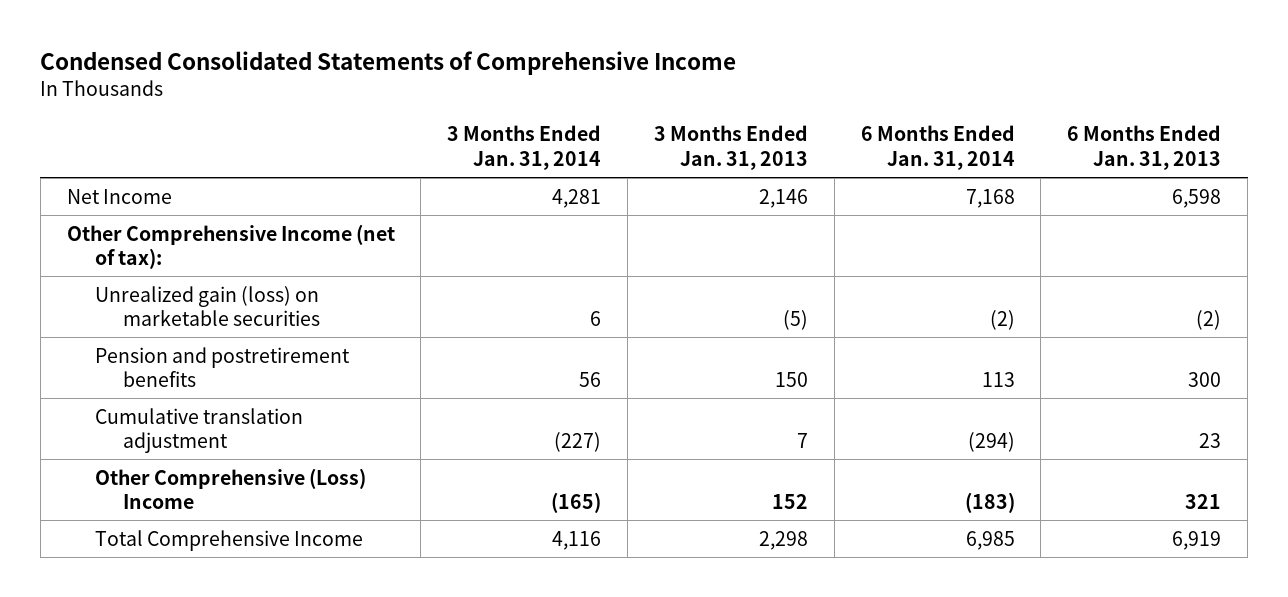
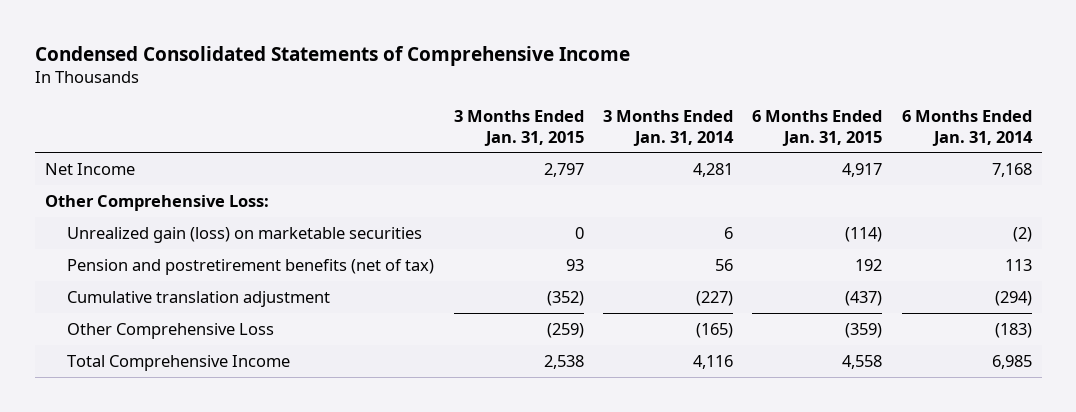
- | 3 Months Ended Jan. 31, 2014 | 3 Months Ended Jan. 31, 2013 | 6 Months Ended Jan. 31, 2014 | 6 Months Ended Jan. 31, 2013
+ | 3 Months Ended Jan. 31, 2015 | 3 Months Ended Jan. 31, 2014 | 6 Months Ended Jan. 31, 2015 | 6 Months Ended Jan. 31, 2014
- Other Comprehensive Income (net of tax):
+ Other Comprehensive Loss:
- Pension and postretirement benefits | 56 | 150 | 113 | 300
+ Pension and postretirement benefits (net of tax) | 93 | 56 | 192 | 113
- Other Comprehensive (Loss) Income | (165) | 152 | (183) | 321
+ Other Comprehensive Loss | (259) | (165) | (359) | (183)

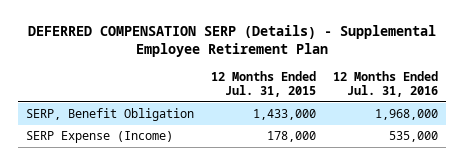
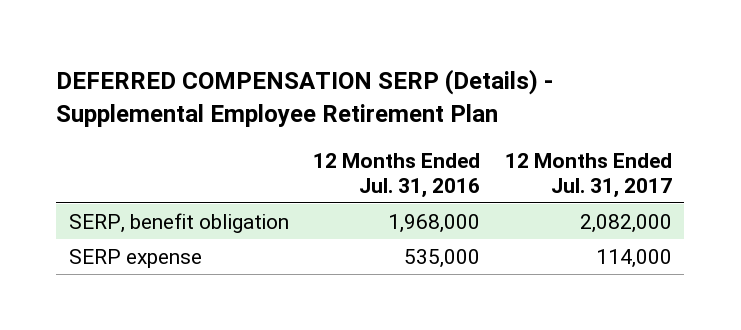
- | 12 Months Ended Jul. 31, 2015 | 12 Months Ended Jul. 31, 2016
+ | 12 Months Ended Jul. 31, 2016 | 12 Months Ended Jul. 31, 2017
- SERP, Benefit Obligation | 1,433,000 | 1,968,000
- SERP Expense (Income) | 178,000 | 535,000
+ SERP, benefit obligation | 1,968,000 | 2,082,000
+ SERP expense | 535,000 | 114,000

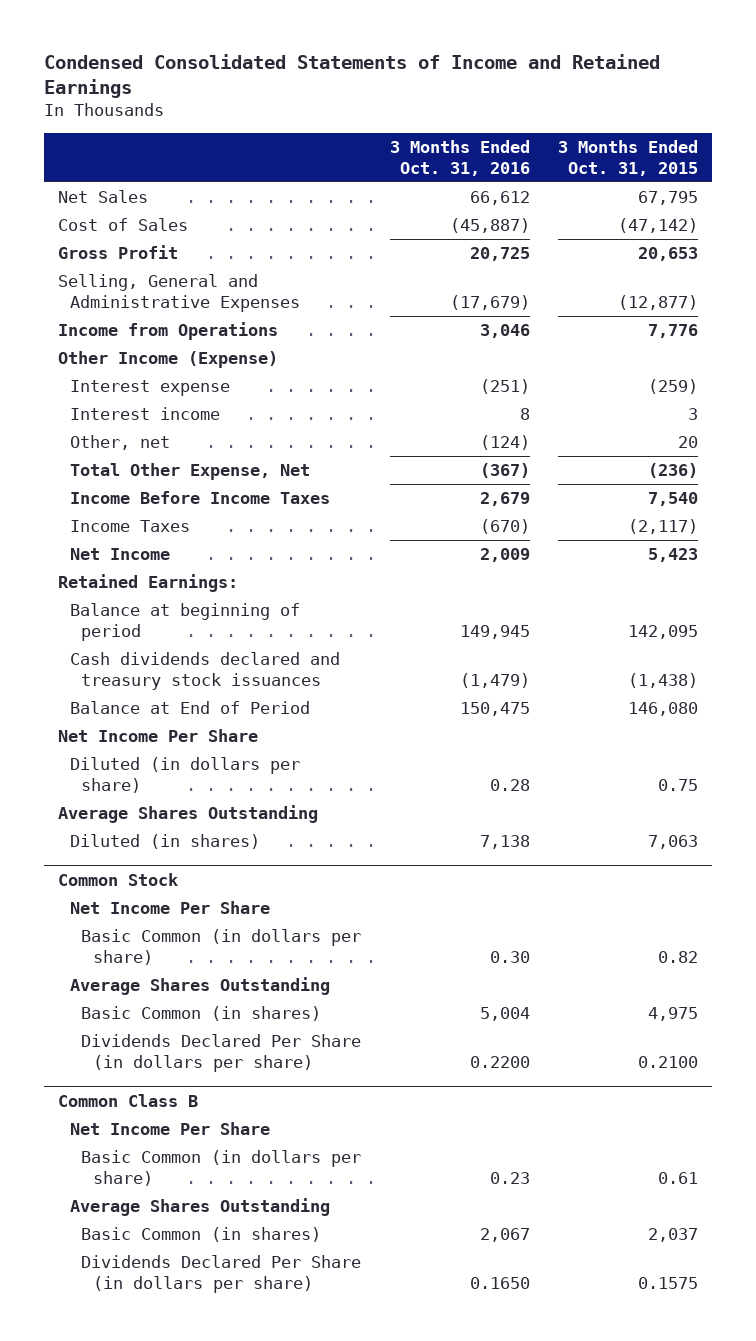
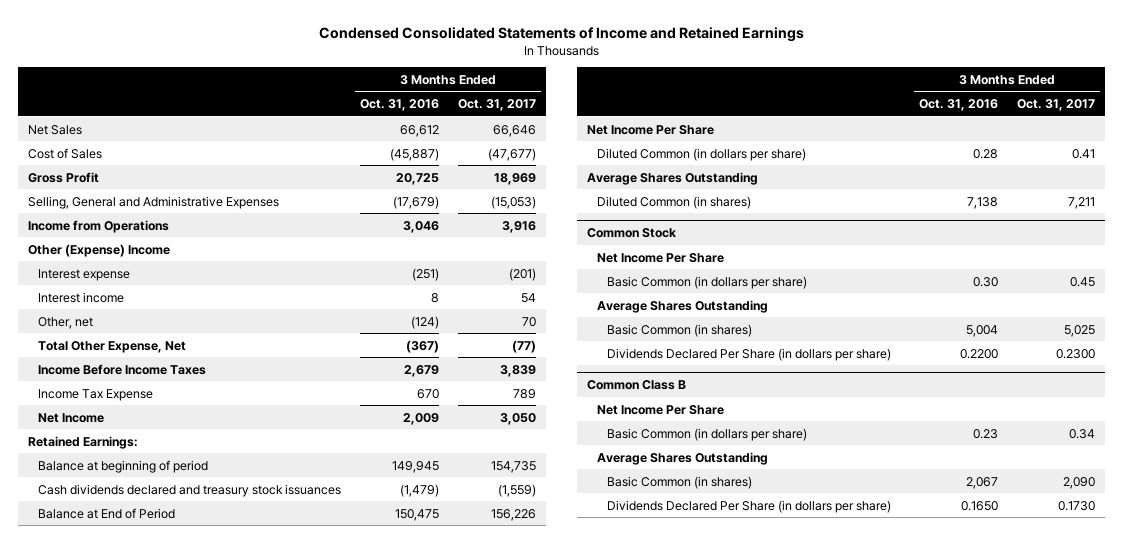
- | 3 Months Ended Oct. 31, 2016 | 3 Months Ended Oct. 31, 2015
+ | 3 Months Ended Oct. 31, 2016 | 3 Months Ended Oct. 31, 2017
- Other Income (Expense)
+ Other (Expense) Income
- Income Taxes | (670) | (2,117)
+ Income Tax Expense | 670 | 789
- Diluted (in dollars per share) | 0.28 | 0.75
+ Diluted Common (in dollars per share) | 0.28 | 0.41
- Diluted (in shares) | 7,138 | 7,063
+ Diluted Common (in shares) | 7,138 | 7,211

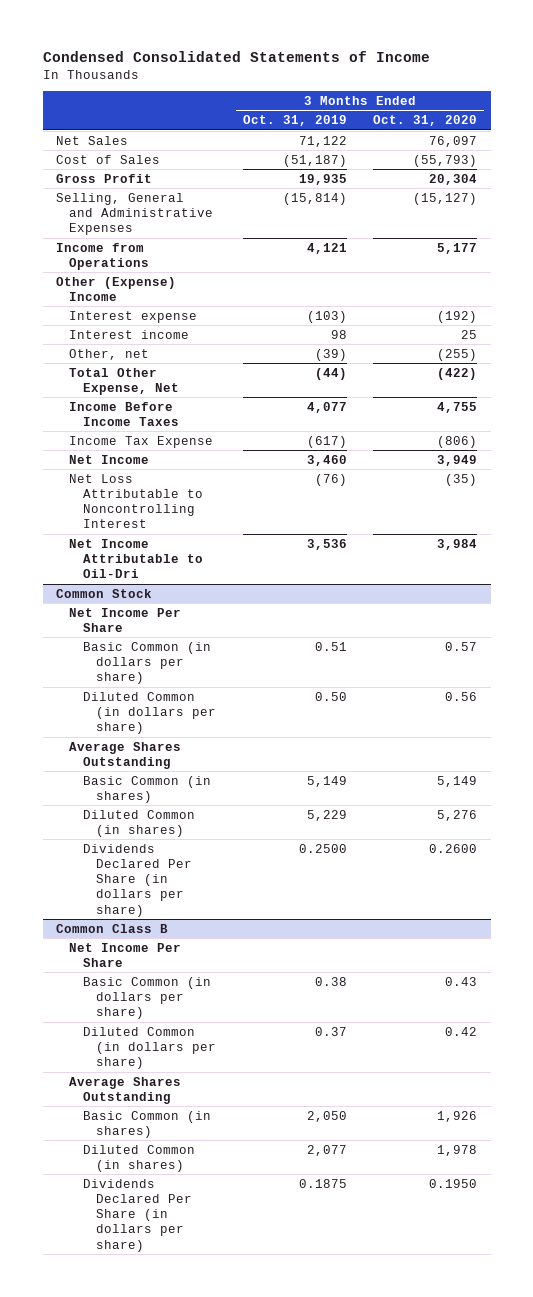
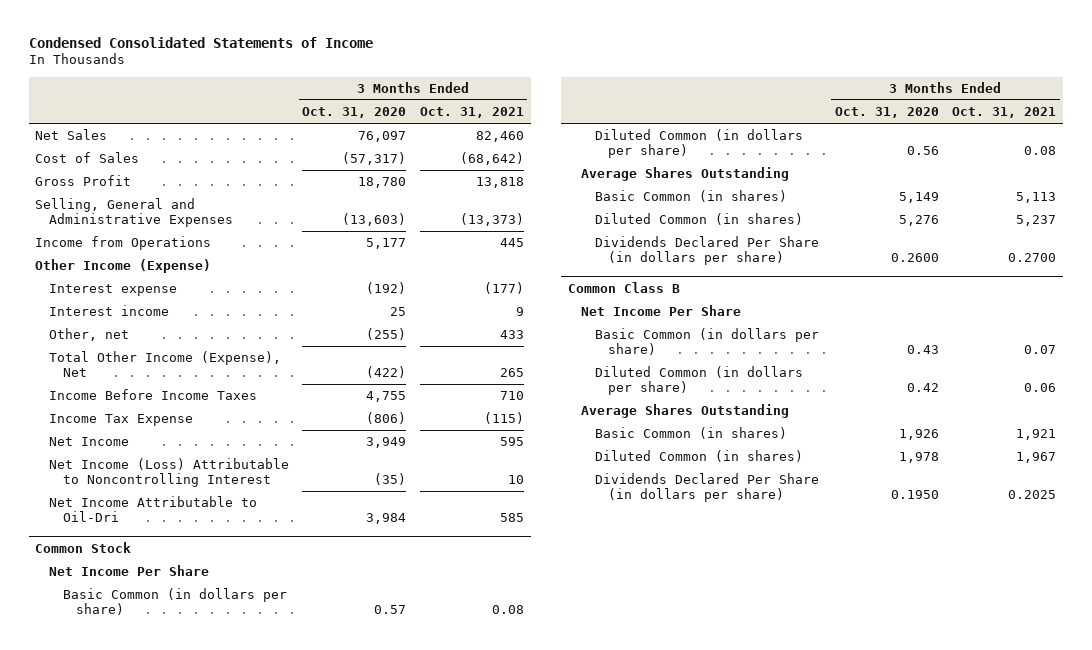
- | 3 Months Ended Oct. 31, 2019 | 3 Months Ended Oct. 31, 2020
+ | 3 Months Ended Oct. 31, 2020 | 3 Months Ended Oct. 31, 2021
- Cost of Sales | (51,187) | (55,793)
- Gross Profit | 19,935 | 20,304
- Selling, General and Administrative Expenses | (15,814) | (15,127)
+ Cost of Sales | (57,317) | (68,642)
+ Gross Profit | 18,780 | 13,818
+ Selling, General and Administrative Expenses | (13,603) | (13,373)
- Other (Expense) Income
+ Other Income (Expense)
- Total Other Expense, Net | (44) | (422)
+ Total Other Income (Expense), Net | (422) | 265
- Net Loss Attributable to Noncontrolling Interest | (76) | (35)
+ Net Income (Loss) Attributable to Noncontrolling Interest | (35) | 10

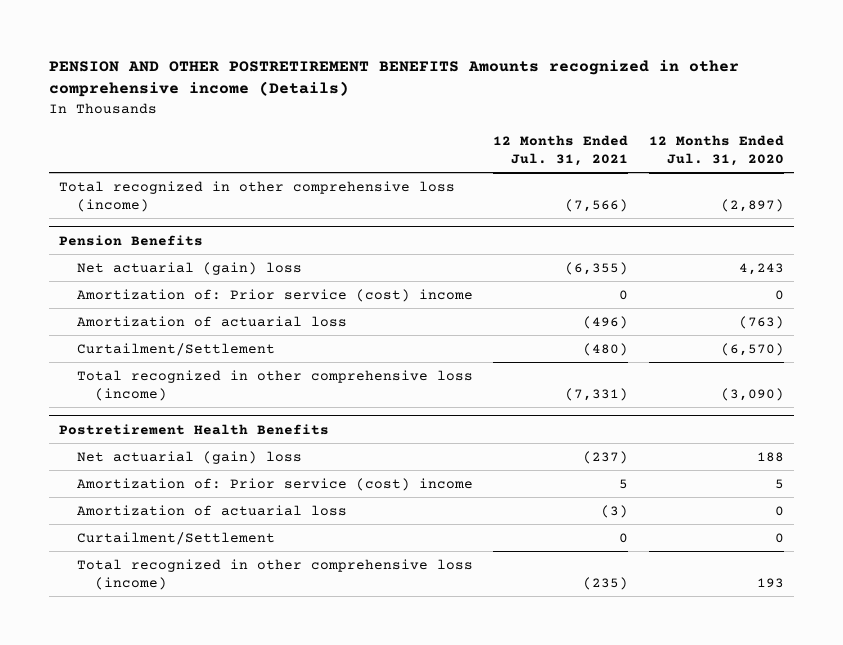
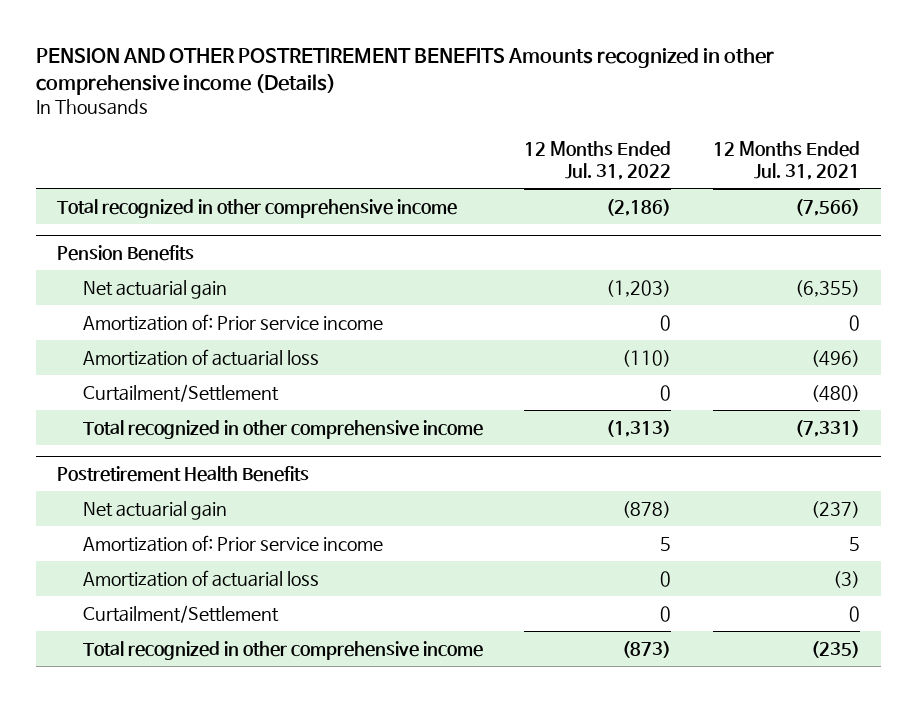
- | 12 Months Ended Jul. 31, 2021 | 12 Months Ended Jul. 31, 2020
+ | 12 Months Ended Jul. 31, 2022 | 12 Months Ended Jul. 31, 2021
- Total recognized in other comprehensive loss (income) | (7,566) | (2,897)
+ Total recognized in other comprehensive income | (2,186) | (7,566)
@ Pension Benefits
- Net actuarial (gain) loss | (6,355) | 4,243
- Amortization of: Prior service (cost) income | 0 | 0
+ Net actuarial gain | (1,203) | (6,355)
+ Amortization of: Prior service income | 0 | 0
- Total recognized in other comprehensive loss (income) | (7,331) | (3,090)
+ Total recognized in other comprehensive income | (1,313) | (7,331)
@ Postretirement Health Benefits
- Net actuarial (gain) loss | (237) | 188
- Amortization of: Prior service (cost) income | 5 | 5
+ Net actuarial gain | (878) | (237)
+ Amortization of: Prior service income | 5 | 5
- Total recognized in other comprehensive loss (income) | (235) | 193
+ Total recognized in other comprehensive income | (873) | (235)

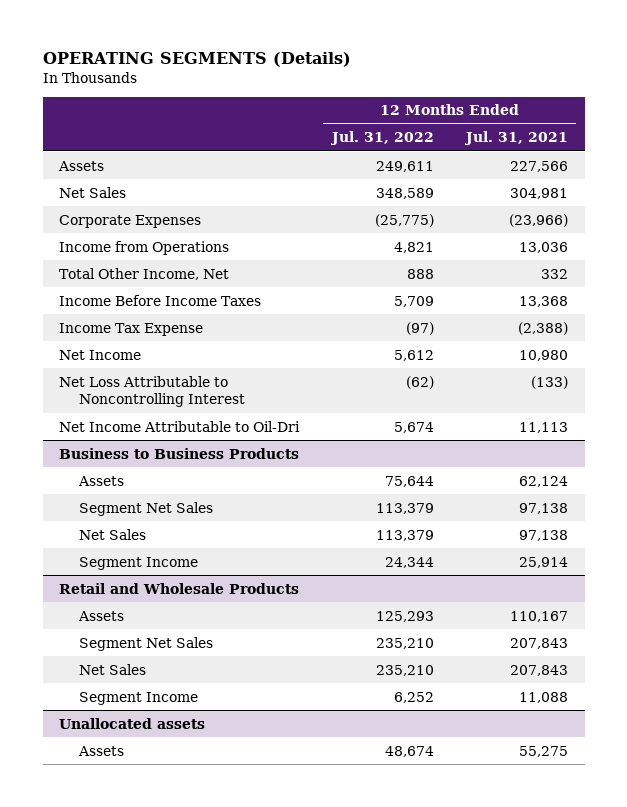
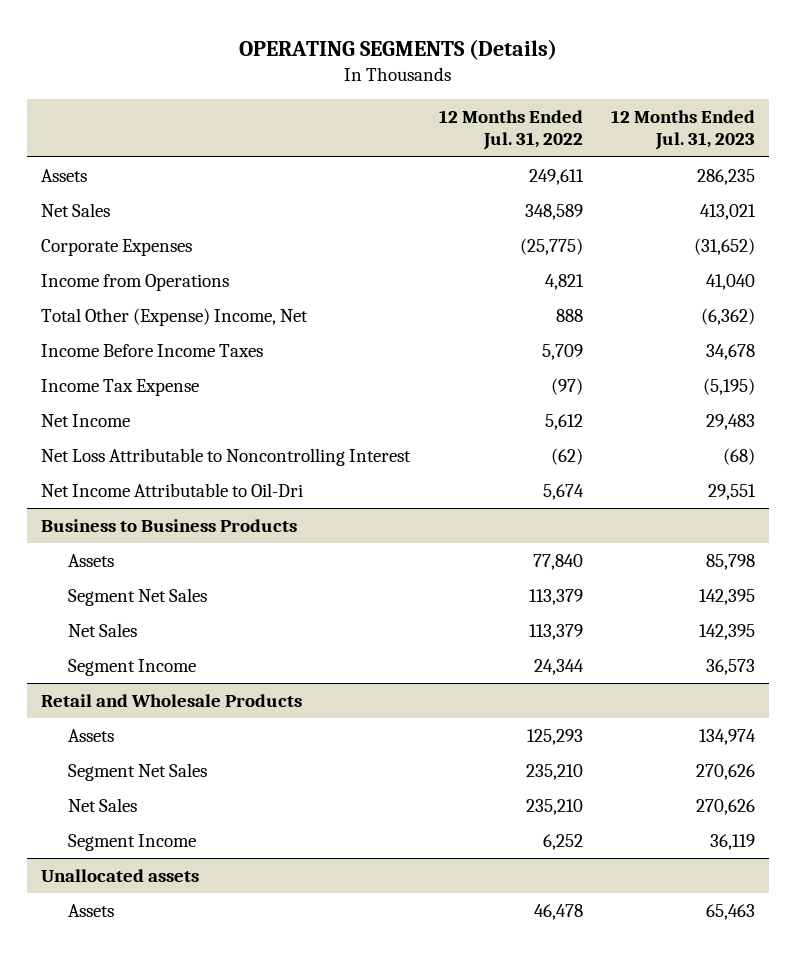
- | 12 Months Ended Jul. 31, 2022 | 12 Months Ended Jul. 31, 2021
+ | 12 Months Ended Jul. 31, 2022 | 12 Months Ended Jul. 31, 2023
- Total Other Income, Net | 888 | 332
+ Total Other (Expense) Income, Net | 888 | (6,362)
@ Business to Business Products
- Assets | 75,644 | 62,124
+ Assets | 77,840 | 85,798
@ Unallocated assets
- Assets | 48,674 | 55,275
+ Assets | 46,478 | 65,463

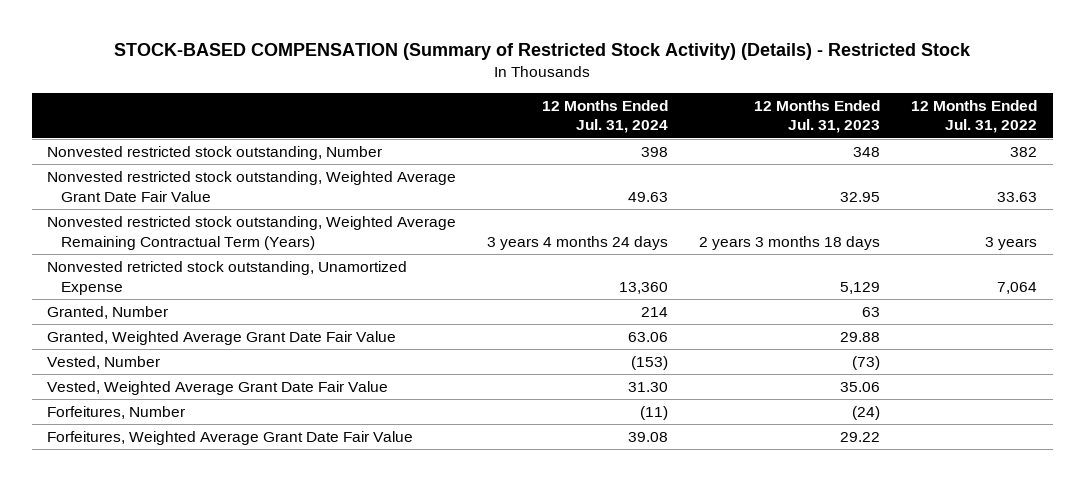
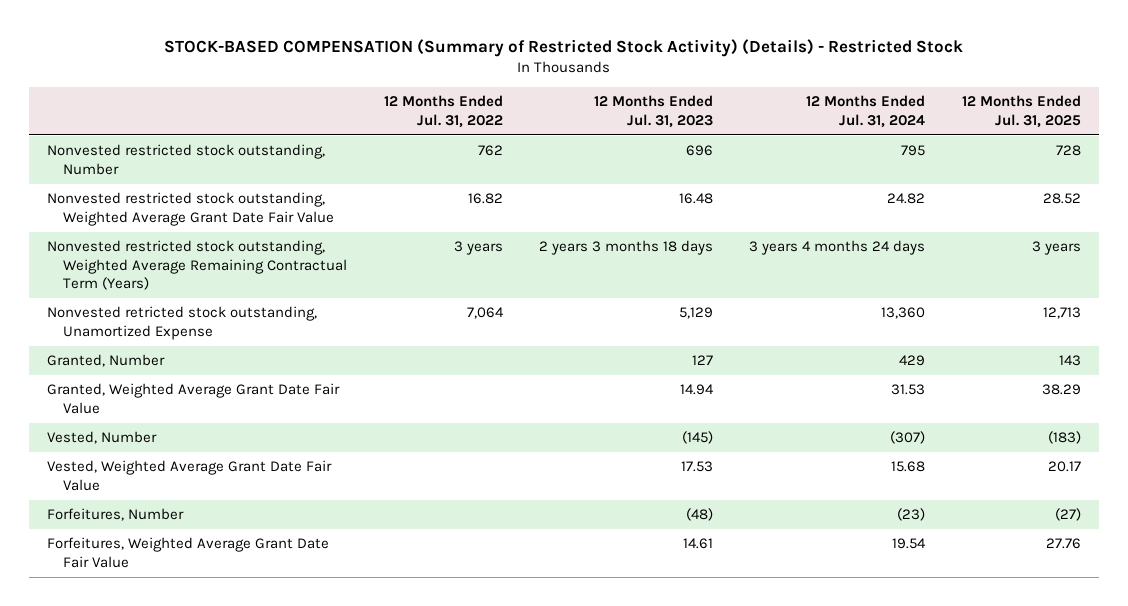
- | 12 Months Ended Jul. 31, 2024 | 12 Months Ended Jul. 31, 2023 | 12 Months Ended Jul. 31, 2022
+ | 12 Months Ended Jul. 31, 2022 | 12 Months Ended Jul. 31, 2023 | 12 Months Ended Jul. 31, 2024 | 12 Months Ended Jul. 31, 2025
- Nonvested restricted stock outstanding, Number | 398 | 348 | 382
- Nonvested restricted stock outstanding, Weighted Average Grant Date Fair Value | 49.63 | 32.95 | 33.63
+ Nonvested restricted stock outstanding, Number | 762 | 696 | 795 | 728
+ Nonvested restricted stock outstanding, Weighted Average Grant Date Fair Value | 16.82 | 16.48 | 24.82 | 28.52
- Granted, Number | 214 | 63 |
- Granted, Weighted Average Grant Date Fair Value | 63.06 | 29.88 |
- Vested, Number | (153) | (73) |
- Vested, Weighted Average Grant Date Fair Value | 31.30 | 35.06 |
- Forfeitures, Number | (11) | (24) |
- Forfeitures, Weighted Average Grant Date Fair Value | 39.08 | 29.22 |
+ Granted, Number | | 127 | 429 | 143
+ Granted, Weighted Average Grant Date Fair Value | | 14.94 | 31.53 | 38.29
+ Vested, Number | | (145) | (307) | (183)
+ Vested, Weighted Average Grant Date Fair Value | | 17.53 | 15.68 | 20.17
+ Forfeitures, Number | | (48) | (23) | (27)
+ Forfeitures, Weighted Average Grant Date Fair Value | | 14.61 | 19.54 | 27.76

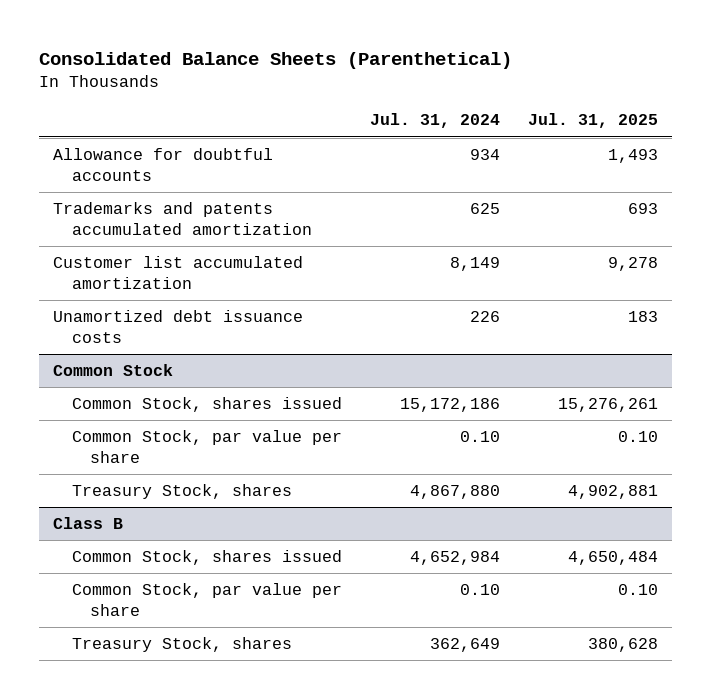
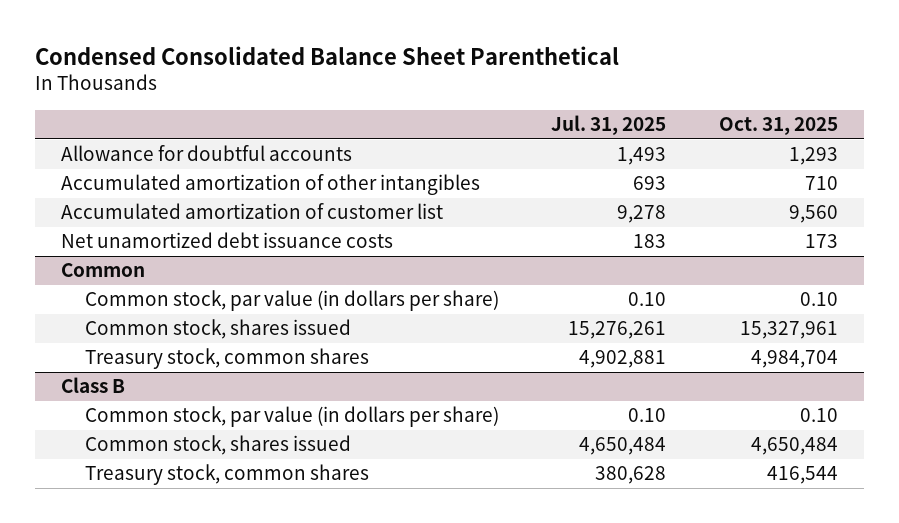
- Consolidated Balance Sheets (Parenthetical)
+ Condensed Consolidated Balance Sheet Parenthetical
- | Jul. 31, 2024 | Jul. 31, 2025
+ | Jul. 31, 2025 | Oct. 31, 2025
- Trademarks and patents accumulated amortization | 625 | 693
- Customer list accumulated amortization | 8,149 | 9,278
- Unamortized debt issuance costs | 226 | 183
- Common Stock
- Common Stock, shares issued | 15,172,186 | 15,276,261
- Common Stock, par value per share | 0.10 | 0.10
- Treasury Stock, shares | 4,867,880 | 4,902,881
+ Accumulated amortization of other intangibles | 693 | 710
+ Accumulated amortization of customer list | 9,278 | 9,560
+ Net unamortized debt issuance costs | 183 | 173
+ Common
+ Common stock, par value (in dollars per share) | 0.10 | 0.10
+ Common stock, shares issued | 15,276,261 | 15,327,961
+ Treasury stock, common shares | 4,902,881 | 4,984,704
@ Class B
- Common Stock, shares issued | 4,652,984 | 4,650,484
- Common Stock, par value per share | 0.10 | 0.10
- Treasury Stock, shares | 362,649 | 380,628
+ Common stock, par value (in dollars per share) | 0.10 | 0.10
+ Common stock, shares issued | 4,650,484 | 4,650,484
+ Treasury stock, common shares | 380,628 | 416,544

